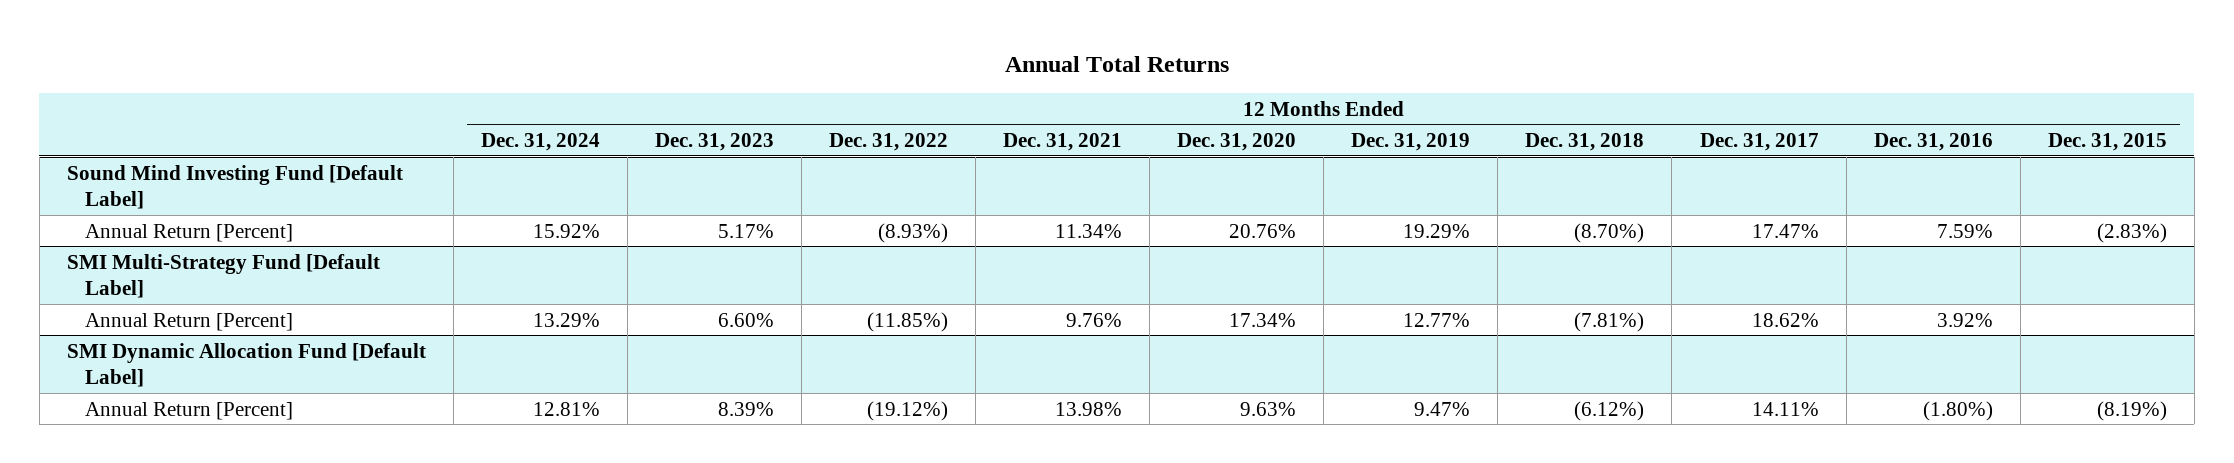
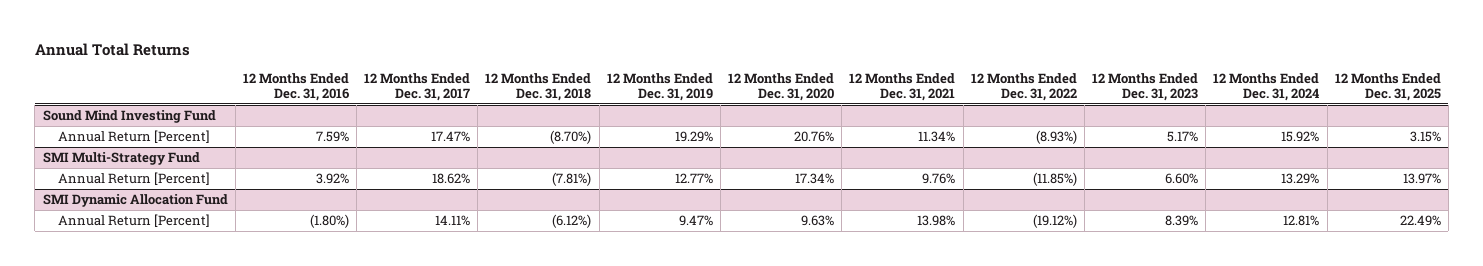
- | 12 Months Ended Dec. 31, 2024 | 12 Months Ended Dec. 31, 2023 | 12 Months Ended Dec. 31, 2022 | 12 Months Ended Dec. 31, 2021 | 12 Months Ended Dec. 31, 2020 | 12 Months Ended Dec. 31, 2019 | 12 Months Ended Dec. 31, 2018 | 12 Months Ended Dec. 31, 2017 | 12 Months Ended Dec. 31, 2016 | 12 Months Ended Dec. 31, 2015
+ | 12 Months Ended Dec. 31, 2016 | 12 Months Ended Dec. 31, 2017 | 12 Months Ended Dec. 31, 2018 | 12 Months Ended Dec. 31, 2019 | 12 Months Ended Dec. 31, 2020 | 12 Months Ended Dec. 31, 2021 | 12 Months Ended Dec. 31, 2022 | 12 Months Ended Dec. 31, 2023 | 12 Months Ended Dec. 31, 2024 | 12 Months Ended Dec. 31, 2025
- Sound Mind Investing Fund [Default Label]
+ Sound Mind Investing Fund
- SMI Multi-Strategy Fund [Default Label]
+ SMI Multi-Strategy Fund
- SMI Dynamic Allocation Fund [Default Label]
+ SMI Dynamic Allocation Fund

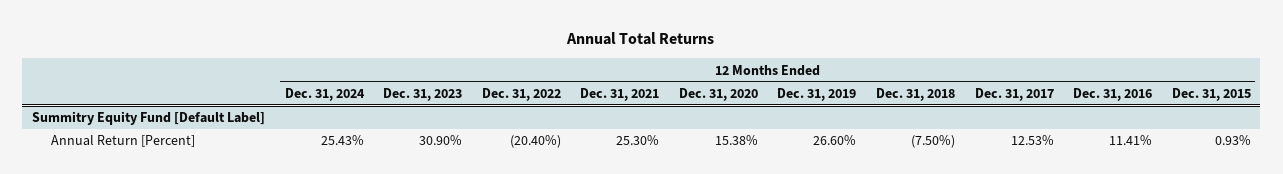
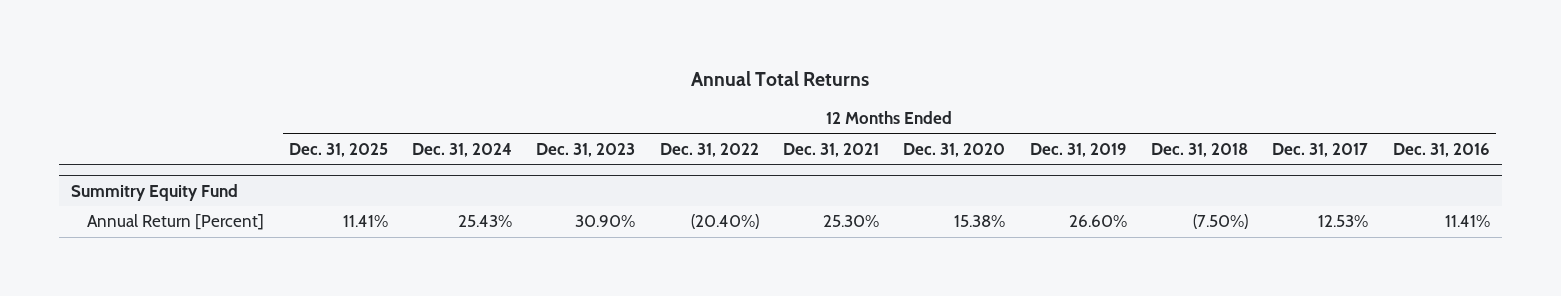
- | 12 Months Ended Dec. 31, 2024 | 12 Months Ended Dec. 31, 2023 | 12 Months Ended Dec. 31, 2022 | 12 Months Ended Dec. 31, 2021 | 12 Months Ended Dec. 31, 2020 | 12 Months Ended Dec. 31, 2019 | 12 Months Ended Dec. 31, 2018 | 12 Months Ended Dec. 31, 2017 | 12 Months Ended Dec. 31, 2016 | 12 Months Ended Dec. 31, 2015
+ | 12 Months Ended Dec. 31, 2025 | 12 Months Ended Dec. 31, 2024 | 12 Months Ended Dec. 31, 2023 | 12 Months Ended Dec. 31, 2022 | 12 Months Ended Dec. 31, 2021 | 12 Months Ended Dec. 31, 2020 | 12 Months Ended Dec. 31, 2019 | 12 Months Ended Dec. 31, 2018 | 12 Months Ended Dec. 31, 2017 | 12 Months Ended Dec. 31, 2016
- Summitry Equity Fund [Default Label]
+ Summitry Equity Fund

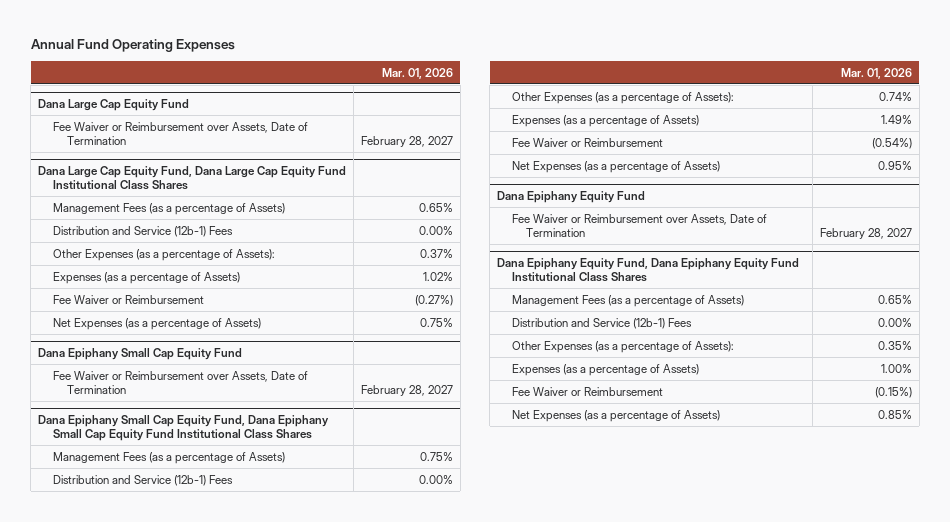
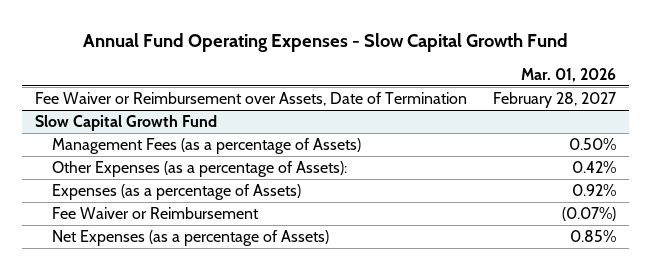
- Annual Fund Operating Expenses
+ Annual Fund Operating Expenses - Slow Capital Growth Fund
- Dana Large Cap Equity Fund
- Dana Large Cap Equity Fund, Dana Large Cap Equity Fund Institutional Class Shares
- Management Fees (as a percentage of Assets) | 0.65%
- Distribution and Service (12b-1) Fees | 0.00%
- Other Expenses (as a percentage of Assets): | 0.37%
- Expenses (as a percentage of Assets) | 1.02%
- Fee Waiver or Reimbursement | (0.27%)
- Net Expenses (as a percentage of Assets) | 0.75%
- Dana Epiphany Small Cap Equity Fund
- Fee Waiver or Reimbursement over Assets, Date of Termination | February 28, 2027
- Dana Epiphany Small Cap Equity Fund, Dana Epiphany Small Cap Equity Fund Institutional Class Shares
- Management Fees (as a percentage of Assets) | 0.75%
- Distribution and Service (12b-1) Fees | 0.00%
- Other Expenses (as a percentage of Assets): | 0.74%
- Expenses (as a percentage of Assets) | 1.49%
- Fee Waiver or Reimbursement | (0.54%)
- Net Expenses (as a percentage of Assets) | 0.95%
- Dana Epiphany Equity Fund
- Fee Waiver or Reimbursement over Assets, Date of Termination | February 28, 2027
- Dana Epiphany Equity Fund, Dana Epiphany Equity Fund Institutional Class Shares
- Management Fees (as a percentage of Assets) | 0.65%
- Distribution and Service (12b-1) Fees | 0.00%
- Other Expenses (as a percentage of Assets): | 0.35%
- Expenses (as a percentage of Assets) | 1.00%
- Fee Waiver or Reimbursement | (0.15%)
+ Slow Capital Growth Fund
+ Management Fees (as a percentage of Assets) | 0.50%
+ Other Expenses (as a percentage of Assets): | 0.42%
+ Expenses (as a percentage of Assets) | 0.92%
+ Fee Waiver or Reimbursement | (0.07%)

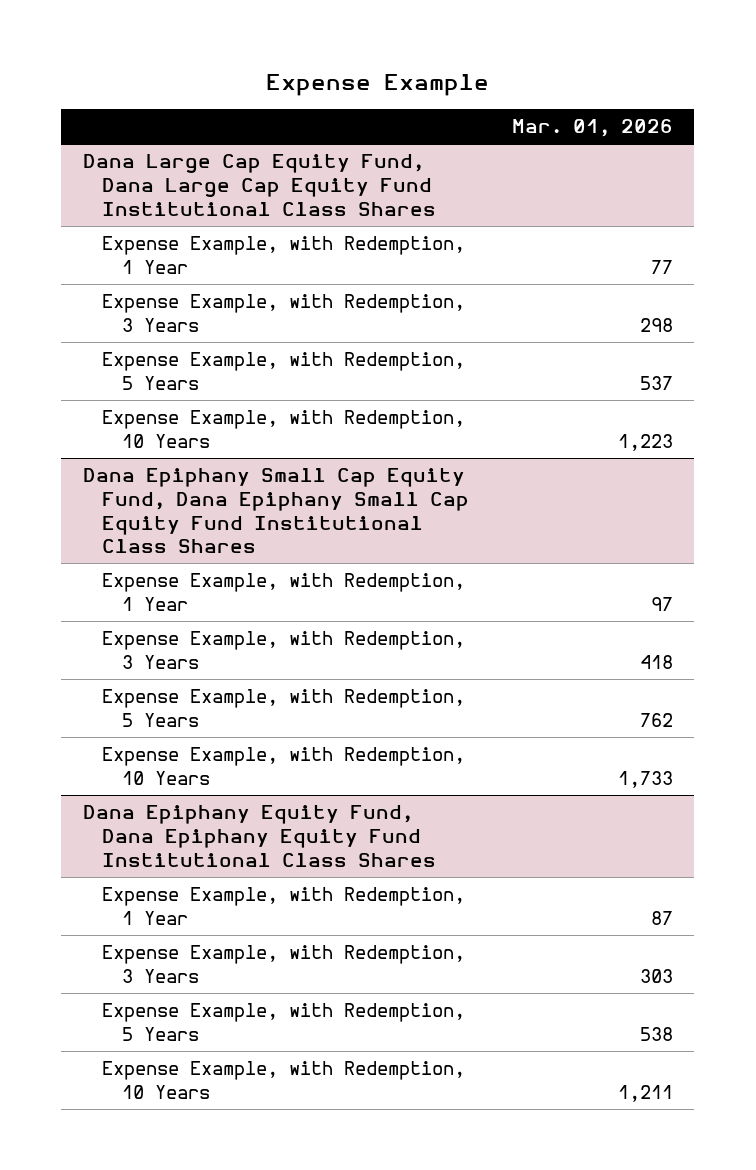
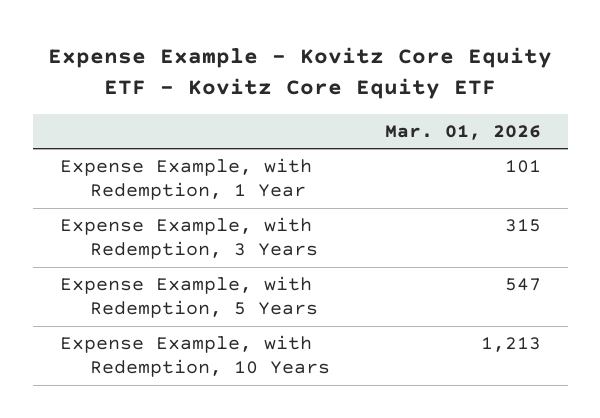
- Expense Example
+ Expense Example - Kovitz Core Equity ETF - Kovitz Core Equity ETF
- Dana Large Cap Equity Fund, Dana Large Cap Equity Fund Institutional Class Shares
- Expense Example, with Redemption, 1 Year | 77
- Expense Example, with Redemption, 3 Years | 298
- Expense Example, with Redemption, 5 Years | 537
- Expense Example, with Redemption, 10 Years | 1,223
- Dana Epiphany Small Cap Equity Fund, Dana Epiphany Small Cap Equity Fund Institutional Class Shares
- Expense Example, with Redemption, 1 Year | 97
- Expense Example, with Redemption, 3 Years | 418
- Expense Example, with Redemption, 5 Years | 762
- Expense Example, with Redemption, 10 Years | 1,733
- Dana Epiphany Equity Fund, Dana Epiphany Equity Fund Institutional Class Shares
- Expense Example, with Redemption, 1 Year | 87
- Expense Example, with Redemption, 3 Years | 303
- Expense Example, with Redemption, 5 Years | 538
- Expense Example, with Redemption, 10 Years | 1,211
+ Expense Example, with Redemption, 1 Year | 101
+ Expense Example, with Redemption, 3 Years | 315
+ Expense Example, with Redemption, 5 Years | 547
+ Expense Example, with Redemption, 10 Years | 1,213

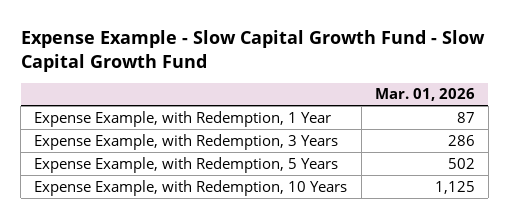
- Expense Example - Kovitz Core Equity ETF - Kovitz Core Equity ETF
+ Expense Example - Slow Capital Growth Fund - Slow Capital Growth Fund
- Expense Example, with Redemption, 1 Year | 101
- Expense Example, with Redemption, 3 Years | 315
- Expense Example, with Redemption, 5 Years | 547
- Expense Example, with Redemption, 10 Years | 1,213
+ Expense Example, with Redemption, 1 Year | 87
+ Expense Example, with Redemption, 3 Years | 286
+ Expense Example, with Redemption, 5 Years | 502
+ Expense Example, with Redemption, 10 Years | 1,125

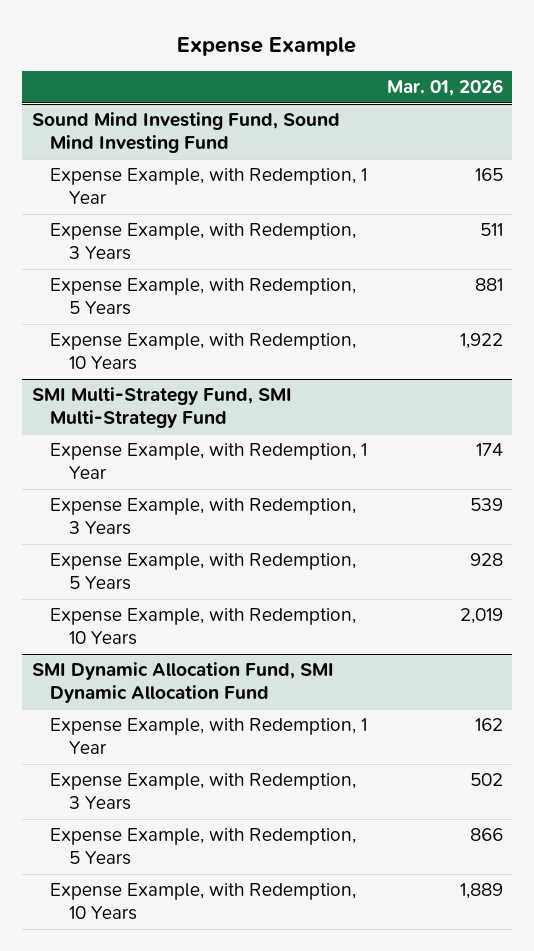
- Expense Example - Slow Capital Growth Fund - Slow Capital Growth Fund
+ Expense Example
- Expense Example, with Redemption, 1 Year | 87
- Expense Example, with Redemption, 3 Years | 286
- Expense Example, with Redemption, 5 Years | 502
- Expense Example, with Redemption, 10 Years | 1,125
+ Sound Mind Investing Fund, Sound Mind Investing Fund
+ Expense Example, with Redemption, 1 Year | 165
+ Expense Example, with Redemption, 3 Years | 511
+ Expense Example, with Redemption, 5 Years | 881
+ Expense Example, with Redemption, 10 Years | 1,922
+ SMI Multi-Strategy Fund, SMI Multi-Strategy Fund
+ Expense Example, with Redemption, 1 Year | 174
+ Expense Example, with Redemption, 3 Years | 539
+ Expense Example, with Redemption, 5 Years | 928
+ Expense Example, with Redemption, 10 Years | 2,019
+ SMI Dynamic Allocation Fund, SMI Dynamic Allocation Fund
+ Expense Example, with Redemption, 1 Year | 162
+ Expense Example, with Redemption, 3 Years | 502
+ Expense Example, with Redemption, 5 Years | 866
+ Expense Example, with Redemption, 10 Years | 1,889

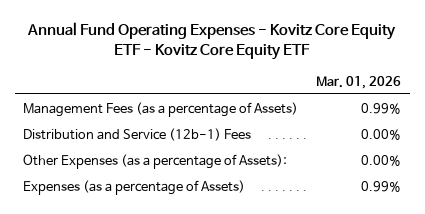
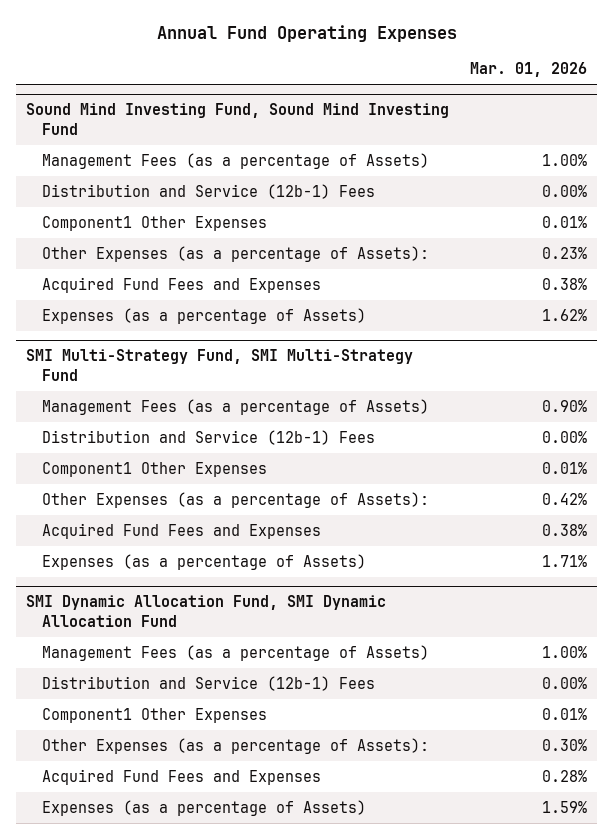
- Annual Fund Operating Expenses - Kovitz Core Equity ETF - Kovitz Core Equity ETF
+ Annual Fund Operating Expenses
- Management Fees (as a percentage of Assets) | 0.99%
+ Sound Mind Investing Fund, Sound Mind Investing Fund
+ Management Fees (as a percentage of Assets) | 1.00%
- Other Expenses (as a percentage of Assets): | 0.00%
- Expenses (as a percentage of Assets) | 0.99%
+ Component1 Other Expenses | 0.01%
+ Other Expenses (as a percentage of Assets): | 0.23%
+ Acquired Fund Fees and Expenses | 0.38%
+ Expenses (as a percentage of Assets) | 1.62%
+ SMI Multi-Strategy Fund, SMI Multi-Strategy Fund
+ Management Fees (as a percentage of Assets) | 0.90%
+ Distribution and Service (12b-1) Fees | 0.00%
+ Component1 Other Expenses | 0.01%
+ Other Expenses (as a percentage of Assets): | 0.42%
+ Acquired Fund Fees and Expenses | 0.38%
+ Expenses (as a percentage of Assets) | 1.71%
+ SMI Dynamic Allocation Fund, SMI Dynamic Allocation Fund
+ Management Fees (as a percentage of Assets) | 1.00%
+ Distribution and Service (12b-1) Fees | 0.00%
+ Component1 Other Expenses | 0.01%
+ Other Expenses (as a percentage of Assets): | 0.30%
+ Acquired Fund Fees and Expenses | 0.28%
+ Expenses (as a percentage of Assets) | 1.59%

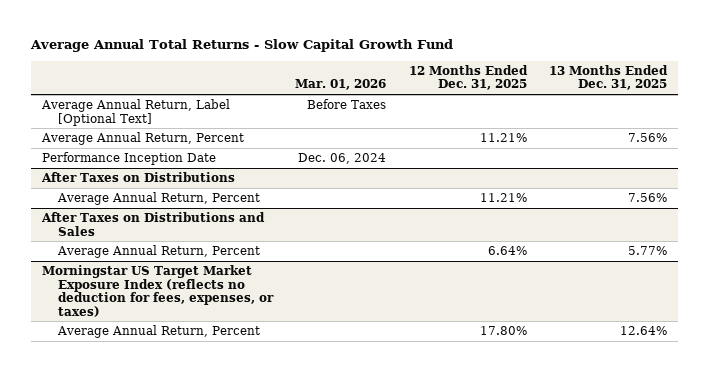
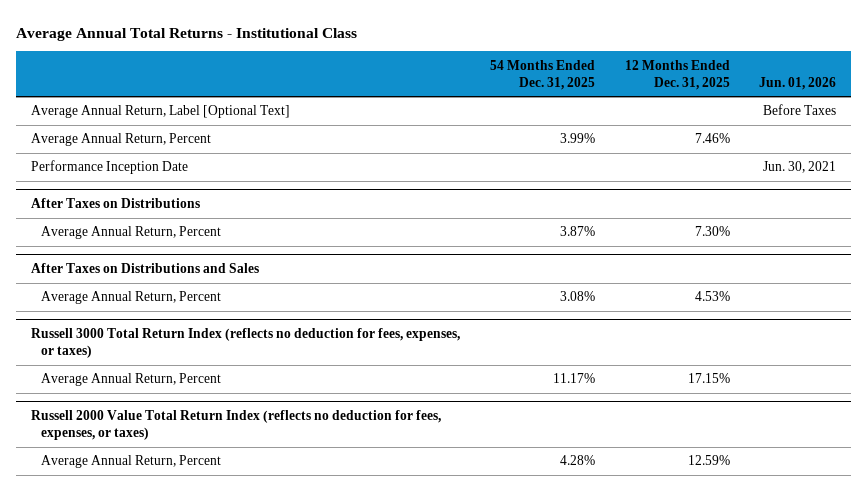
- Average Annual Total Returns - Slow Capital Growth Fund
+ Average Annual Total Returns - Institutional Class
- | Mar. 01, 2026 | 12 Months Ended Dec. 31, 2025 | 13 Months Ended Dec. 31, 2025
+ | 54 Months Ended Dec. 31, 2025 | 12 Months Ended Dec. 31, 2025 | Jun. 01, 2026
- Average Annual Return, Percent | | 11.21% | 7.56%
+ Average Annual Return, Percent | 3.99% | 7.46% |
@ After Taxes on Distributions
- Average Annual Return, Percent | | 11.21% | 7.56%
+ Average Annual Return, Percent | 3.87% | 7.30% |
@ After Taxes on Distributions and Sales
- Average Annual Return, Percent | | 6.64% | 5.77%
- Morningstar US Target Market Exposure Index (reflects no deduction for fees, expenses, or taxes)
- Average Annual Return, Percent | | 17.80% | 12.64%
@ After Taxes on Distributions and Sales
+ Average Annual Return, Percent | 3.08% | 4.53% |
+ Russell 3000 Total Return Index (reflects no deduction for fees, expenses, or taxes)
+ Average Annual Return, Percent | 11.17% | 17.15% |
+ Russell 2000 Value Total Return Index (reflects no deduction for fees, expenses, or taxes)
+ Average Annual Return, Percent | 4.28% | 12.59% |

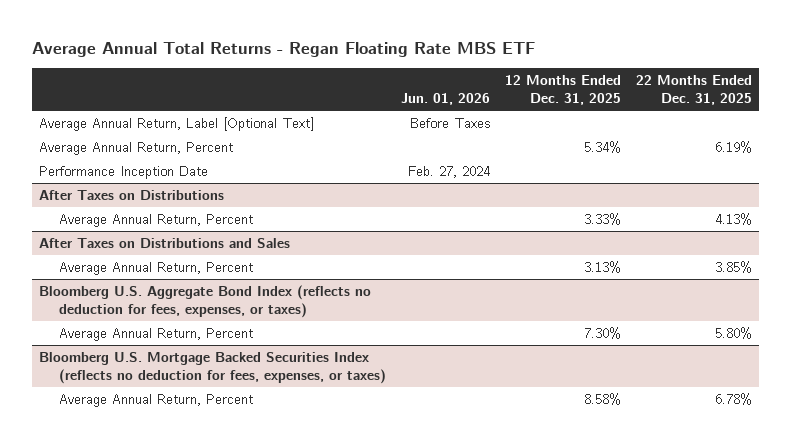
- Average Annual Total Returns - Institutional Class
+ Average Annual Total Returns - Regan Floating Rate MBS ETF
- | 54 Months Ended Dec. 31, 2025 | 12 Months Ended Dec. 31, 2025 | Jun. 01, 2026
+ | Jun. 01, 2026 | 12 Months Ended Dec. 31, 2025 | 22 Months Ended Dec. 31, 2025
- Average Annual Return, Percent | 3.99% | 7.46% |
- Performance Inception Date | | | Jun. 30, 2021
+ Average Annual Return, Percent | | 5.34% | 6.19%
+ Performance Inception Date | Feb. 27, 2024 | |
@ After Taxes on Distributions
- Average Annual Return, Percent | 3.87% | 7.30% |
+ Average Annual Return, Percent | | 3.33% | 4.13%
@ After Taxes on Distributions and Sales
- Average Annual Return, Percent | 3.08% | 4.53% |
- Russell 3000 Total Return Index (reflects no deduction for fees, expenses, or taxes)
- Average Annual Return, Percent | 11.17% | 17.15% |
- Russell 2000 Value Total Return Index (reflects no deduction for fees, expenses, or taxes)
- Average Annual Return, Percent | 4.28% | 12.59% |
@ After Taxes on Distributions and Sales
+ Average Annual Return, Percent | | 3.13% | 3.85%
+ Bloomberg U.S. Aggregate Bond Index (reflects no deduction for fees, expenses, or taxes)
+ Average Annual Return, Percent | | 7.30% | 5.80%
+ Bloomberg U.S. Mortgage Backed Securities Index (reflects no deduction for fees, expenses, or taxes)
+ Average Annual Return, Percent | | 8.58% | 6.78%

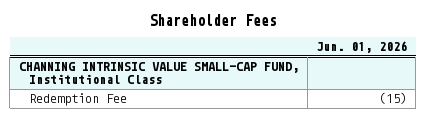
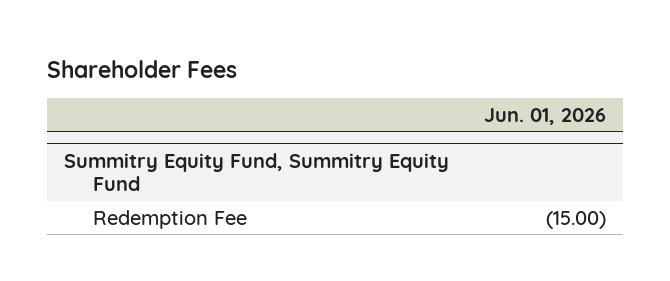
- CHANNING INTRINSIC VALUE SMALL-CAP FUND, Institutional Class
- Redemption Fee | (15)
+ Summitry Equity Fund, Summitry Equity Fund
+ Redemption Fee | (15.00)

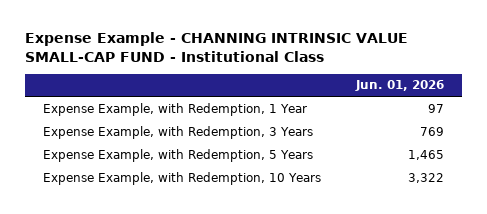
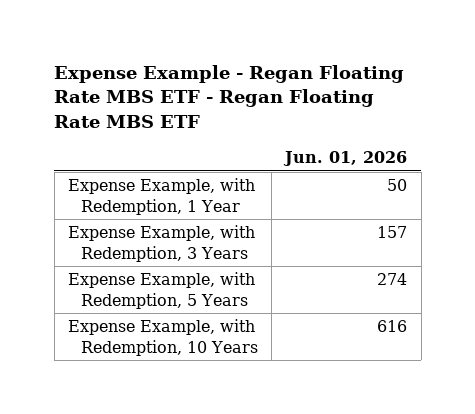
- Expense Example - CHANNING INTRINSIC VALUE SMALL-CAP FUND - Institutional Class
+ Expense Example - Regan Floating Rate MBS ETF - Regan Floating Rate MBS ETF
- Expense Example, with Redemption, 1 Year | 97
- Expense Example, with Redemption, 3 Years | 769
- Expense Example, with Redemption, 5 Years | 1,465
- Expense Example, with Redemption, 10 Years | 3,322
+ Expense Example, with Redemption, 1 Year | 50
+ Expense Example, with Redemption, 3 Years | 157
+ Expense Example, with Redemption, 5 Years | 274
+ Expense Example, with Redemption, 10 Years | 616

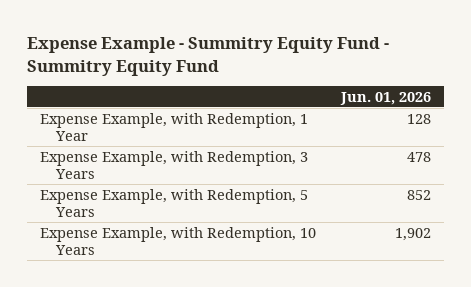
- Expense Example - Regan Floating Rate MBS ETF - Regan Floating Rate MBS ETF
+ Expense Example - Summitry Equity Fund - Summitry Equity Fund
- Expense Example, with Redemption, 1 Year | 50
- Expense Example, with Redemption, 3 Years | 157
- Expense Example, with Redemption, 5 Years | 274
- Expense Example, with Redemption, 10 Years | 616
+ Expense Example, with Redemption, 1 Year | 128
+ Expense Example, with Redemption, 3 Years | 478
+ Expense Example, with Redemption, 5 Years | 852
+ Expense Example, with Redemption, 10 Years | 1,902

